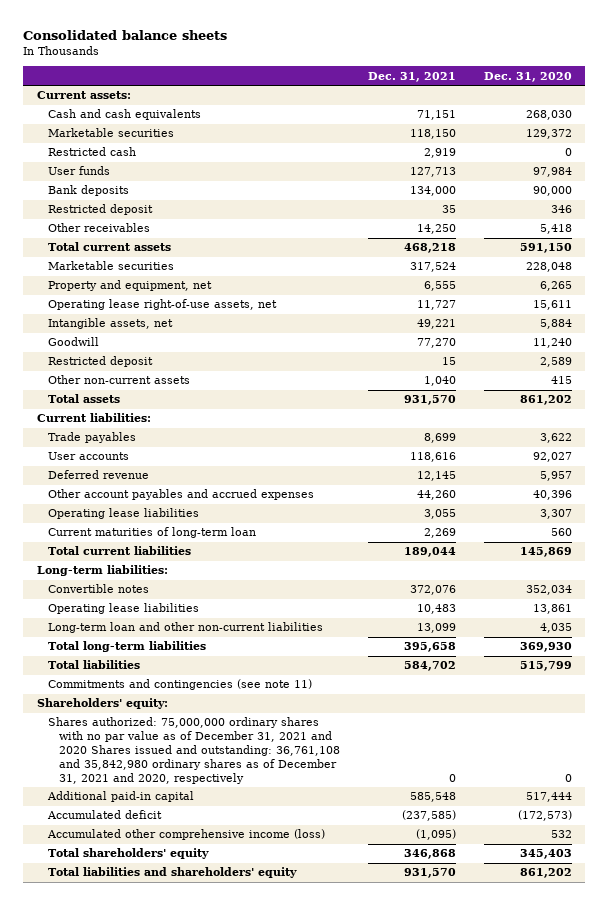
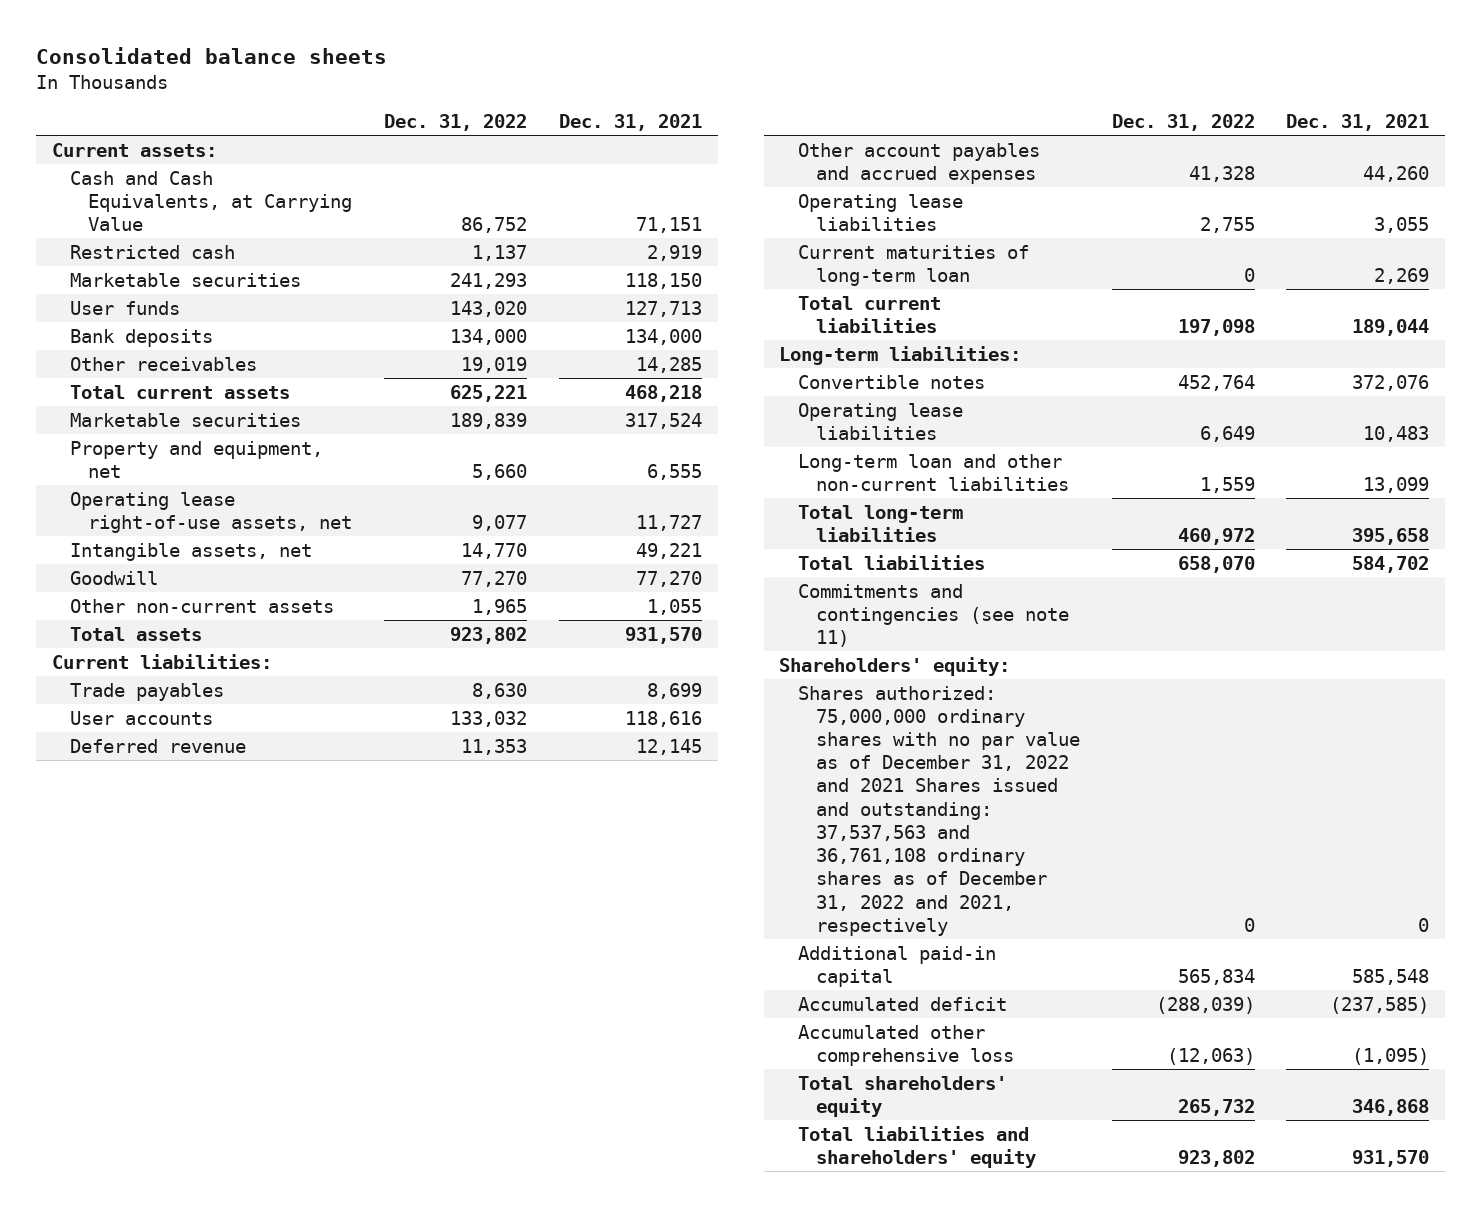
- | Dec. 31, 2021 | Dec. 31, 2020
+ | Dec. 31, 2022 | Dec. 31, 2021
- Cash and cash equivalents | 71,151 | 268,030
+ Cash and Cash Equivalents, at Carrying Value | 86,752 | 71,151
moved down: Marketable securities | 241,293 | 118,150
- Restricted deposit | 35 | 346
- Other receivables | 14,250 | 5,418
+ Other receivables | 19,019 | 14,285
- Restricted deposit | 15 | 2,589
- Other non-current assets | 1,040 | 415
+ Other non-current assets | 1,965 | 1,055
- Shares authorized: 75,000,000 ordinary shares with no par value as of December 31, 2021 and 2020 Shares issued and outstanding: 36,761,108 and 35,842,980 ordinary shares as of December 31, 2021 and 2020, respectively | 0 | 0
+ Shares authorized: 75,000,000 ordinary shares with no par value as of December 31, 2022 and 2021 Shares issued and outstanding: 37,537,563 and 36,761,108 ordinary shares as of December 31, 2022 and 2021, respectively | 0 | 0
- Accumulated other comprehensive income (loss) | (1,095) | 532
+ Accumulated other comprehensive loss | (12,063) | (1,095)

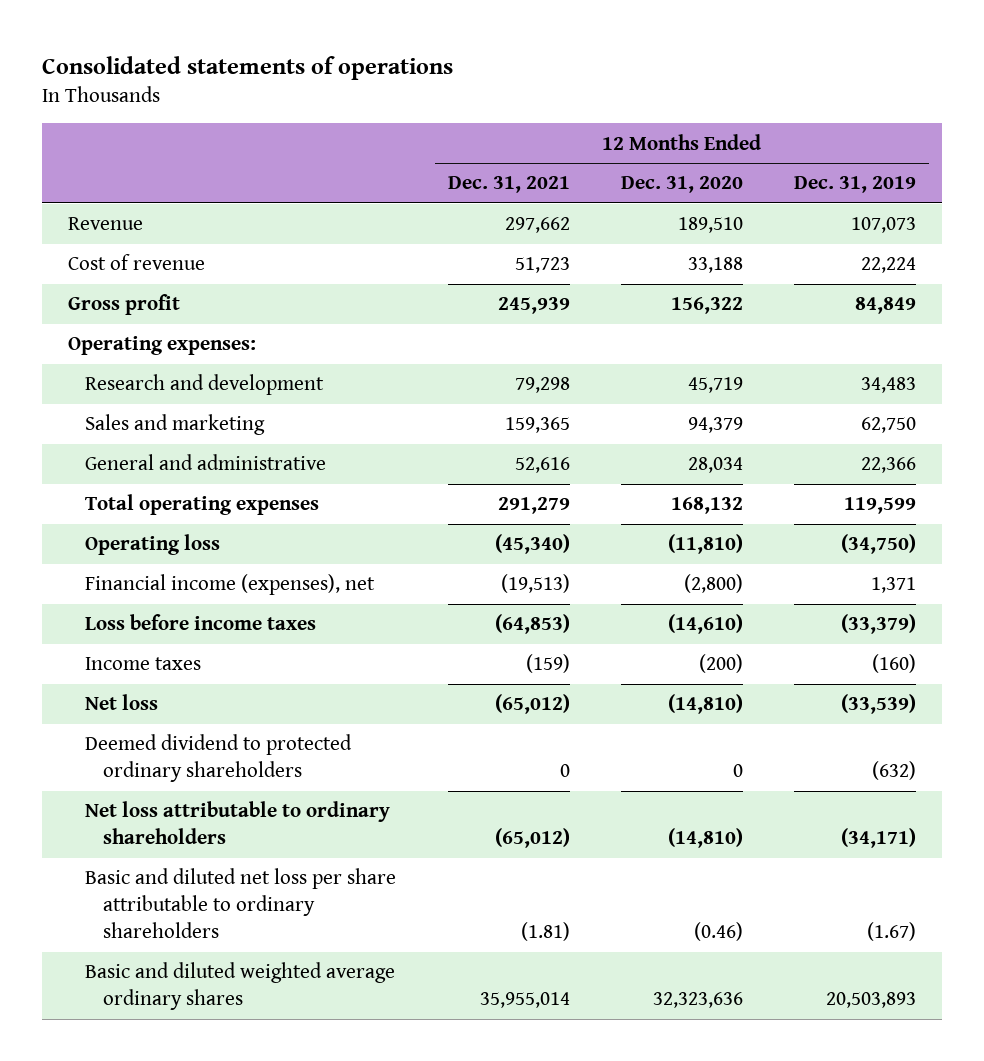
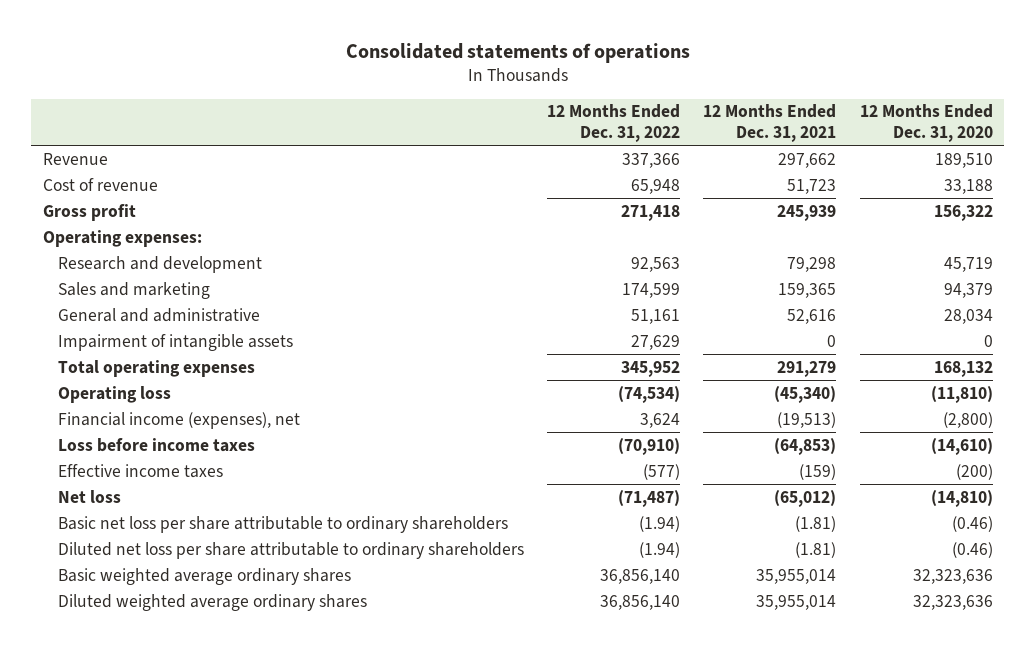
- | 12 Months Ended Dec. 31, 2021 | 12 Months Ended Dec. 31, 2020 | 12 Months Ended Dec. 31, 2019
+ | 12 Months Ended Dec. 31, 2022 | 12 Months Ended Dec. 31, 2021 | 12 Months Ended Dec. 31, 2020
+ Impairment of intangible assets | 27,629 | 0 | 0
- Income taxes | (159) | (200) | (160)
+ Effective income taxes | (577) | (159) | (200)
- Deemed dividend to protected ordinary shareholders | 0 | 0 | (632)
- Net loss attributable to ordinary shareholders | (65,012) | (14,810) | (34,171)
- Basic and diluted net loss per share attributable to ordinary shareholders | (1.81) | (0.46) | (1.67)
- Basic and diluted weighted average ordinary shares | 35,955,014 | 32,323,636 | 20,503,893
+ Basic net loss per share attributable to ordinary shareholders | (1.94) | (1.81) | (0.46)
+ Diluted net loss per share attributable to ordinary shareholders | (1.94) | (1.81) | (0.46)
+ Basic weighted average ordinary shares | 36,856,140 | 35,955,014 | 32,323,636
+ Diluted weighted average ordinary shares | 36,856,140 | 35,955,014 | 32,323,636

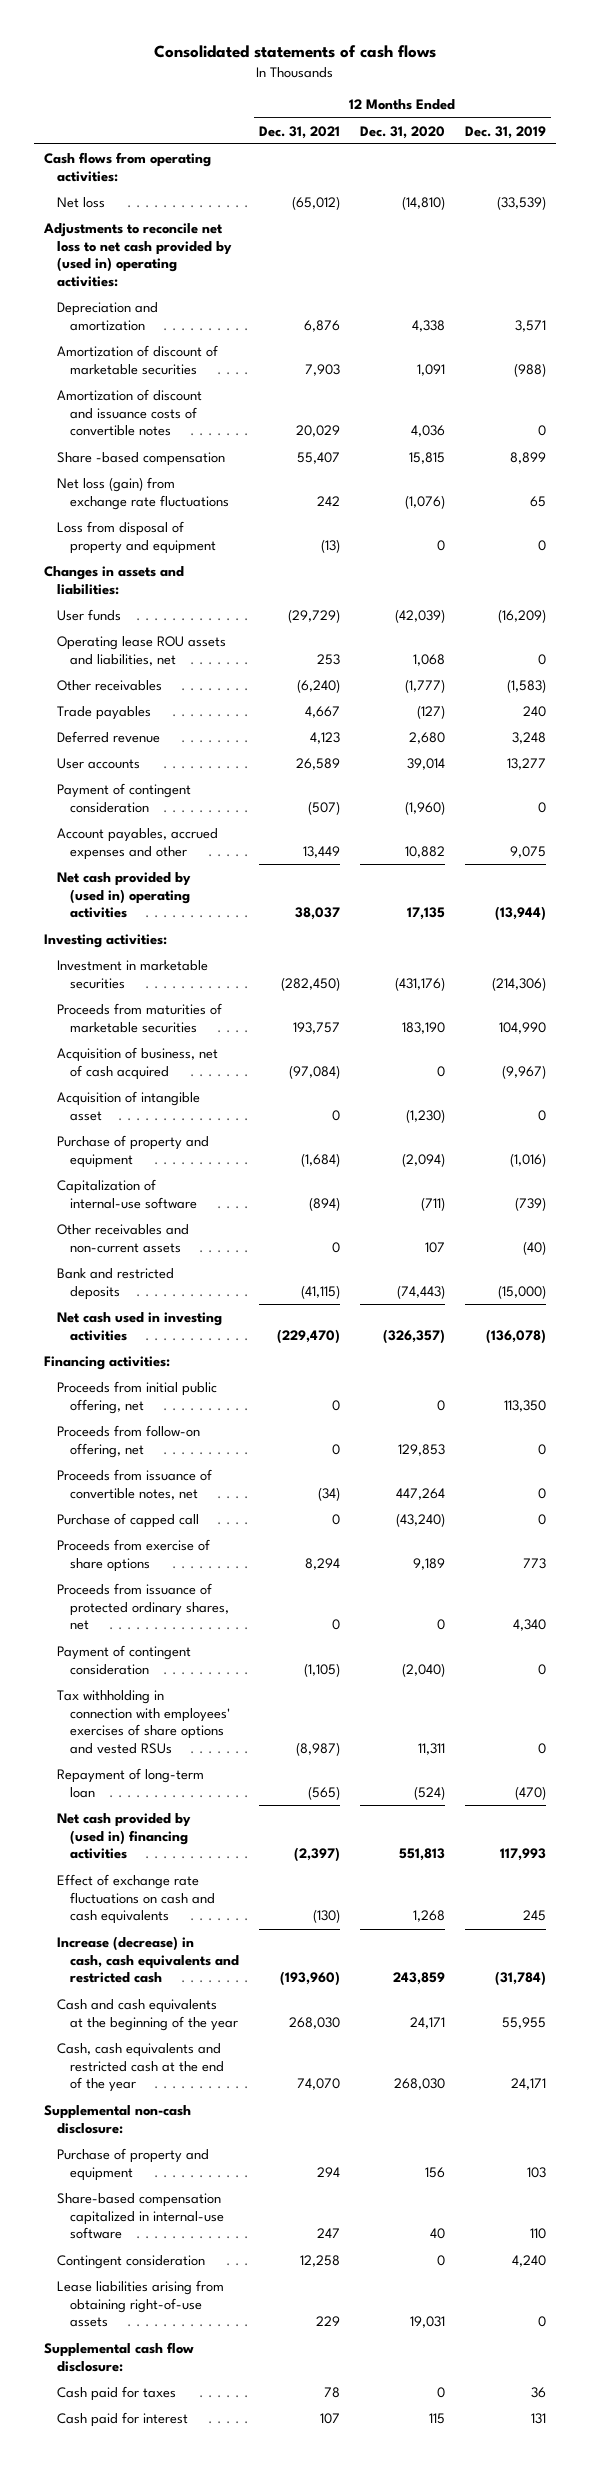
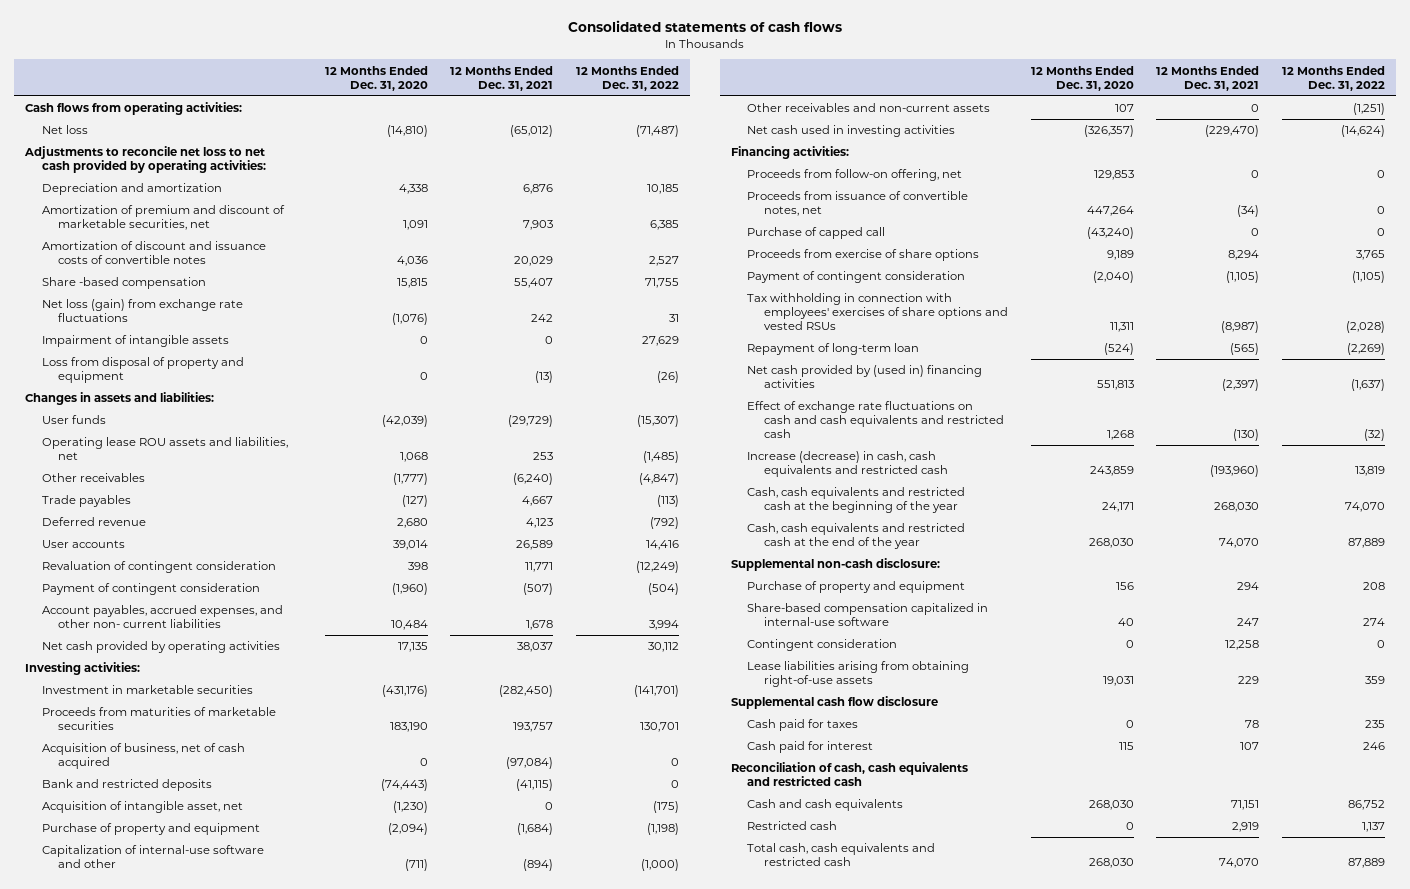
- | 12 Months Ended Dec. 31, 2021 | 12 Months Ended Dec. 31, 2020 | 12 Months Ended Dec. 31, 2019
+ | 12 Months Ended Dec. 31, 2020 | 12 Months Ended Dec. 31, 2021 | 12 Months Ended Dec. 31, 2022
- Adjustments to reconcile net loss to net cash provided by (used in) operating activities:
+ Adjustments to reconcile net loss to net cash provided by operating activities:
- Amortization of discount of marketable securities | 7,903 | 1,091 | (988)
+ Amortization of premium and discount of marketable securities, net | 1,091 | 7,903 | 6,385
+ Impairment of intangible assets | 0 | 0 | 27,629
+ Revaluation of contingent consideration | 398 | 11,771 | (12,249)
- Account payables, accrued expenses and other | 13,449 | 10,882 | 9,075
- Net cash provided by (used in) operating activities | 38,037 | 17,135 | (13,944)
+ Account payables, accrued expenses, and other non- current liabilities | 10,484 | 1,678 | 3,994
+ Net cash provided by operating activities | 17,135 | 38,037 | 30,112
- Acquisition of intangible asset | 0 | (1,230) | 0
moved up: Bank and restricted deposits | (74,443) | (41,115) | 0
+ Acquisition of intangible asset, net | (1,230) | 0 | (175)
- Capitalization of internal-use software | (894) | (711) | (739)
+ Capitalization of internal-use software and other | (711) | (894) | (1,000)
- Proceeds from initial public offering, net | 0 | 0 | 113,350
- Proceeds from issuance of protected ordinary shares, net | 0 | 0 | 4,340
- Effect of exchange rate fluctuations on cash and cash equivalents | (130) | 1,268 | 245
+ Effect of exchange rate fluctuations on cash and cash equivalents and restricted cash | 1,268 | (130) | (32)
- Cash and cash equivalents at the beginning of the year | 268,030 | 24,171 | 55,955
+ Cash, cash equivalents and restricted cash at the beginning of the year | 24,171 | 268,030 | 74,070
- Supplemental cash flow disclosure:
+ Supplemental cash flow disclosure
+ Reconciliation of cash, cash equivalents and restricted cash
+ Cash and cash equivalents | 268,030 | 71,151 | 86,752
+ Restricted cash | 0 | 2,919 | 1,137
+ Total cash, cash equivalents and restricted cash | 268,030 | 74,070 | 87,889

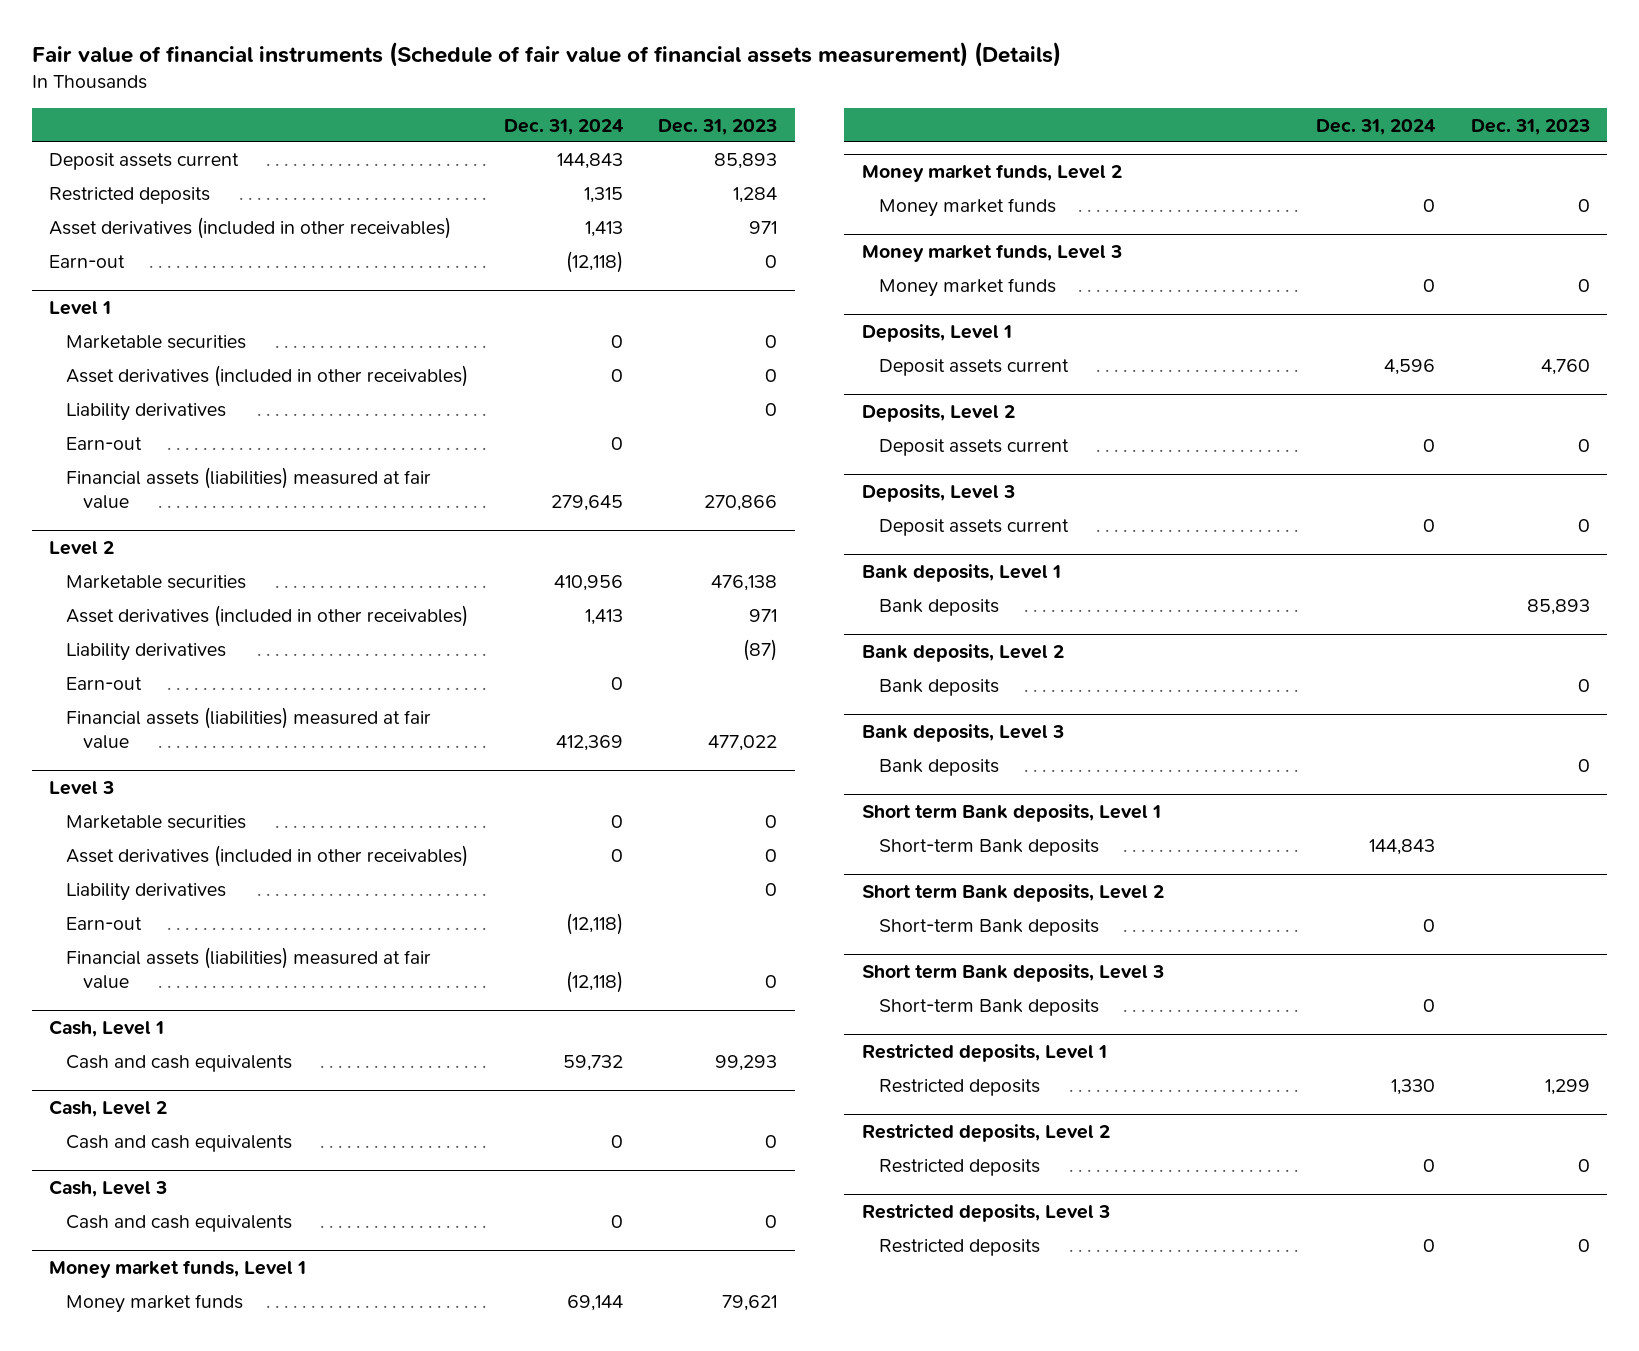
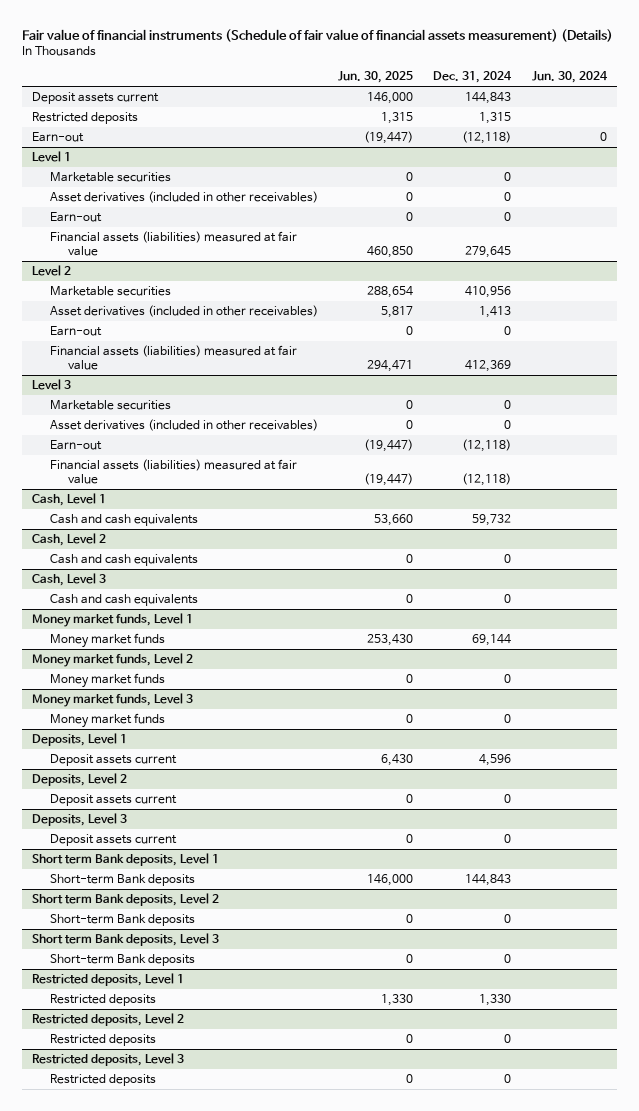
- | Dec. 31, 2024 | Dec. 31, 2023
+ | Jun. 30, 2025 | Dec. 31, 2024 | Jun. 30, 2024
- Asset derivatives (included in other receivables) | 1,413 | 971
@ Level 1
- Liability derivatives | | 0
@ Level 2
- Liability derivatives | | (87)
@ Level 3
- Liability derivatives | | 0
- Bank deposits, Level 1
- Bank deposits | | 85,893
- Bank deposits, Level 2
- Bank deposits | | 0
- Bank deposits, Level 3
- Bank deposits | | 0

